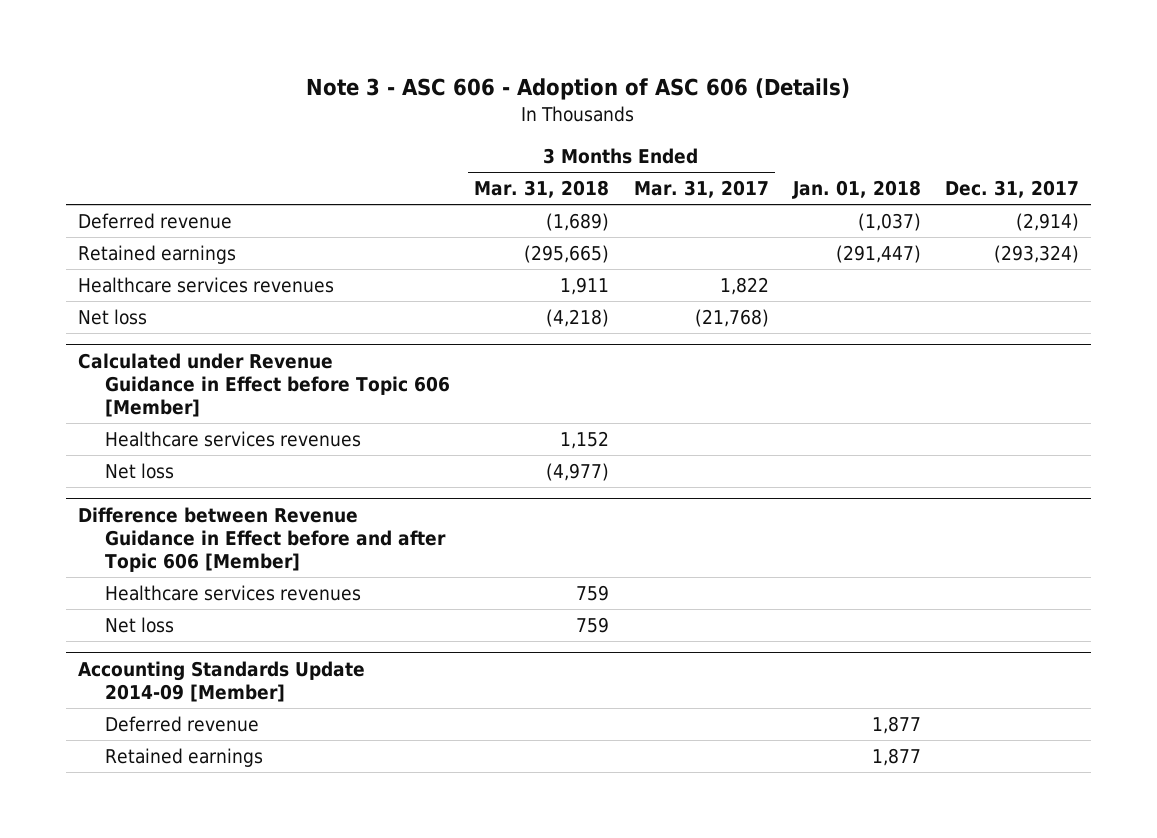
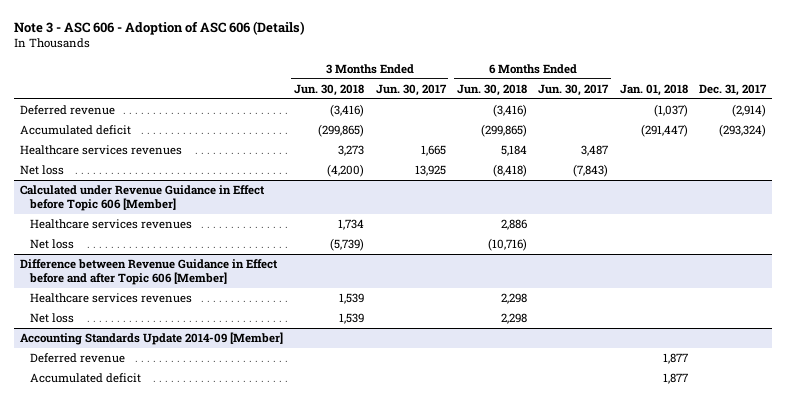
- | 3 Months Ended Mar. 31, 2018 | 3 Months Ended Mar. 31, 2017 | Jan. 01, 2018 | Dec. 31, 2017
+ | 3 Months Ended Jun. 30, 2018 | 3 Months Ended Jun. 30, 2017 | 6 Months Ended Jun. 30, 2018 | 6 Months Ended Jun. 30, 2017 | Jan. 01, 2018 | Dec. 31, 2017
- Retained earnings | (295,665) | | (291,447) | (293,324)
+ Accumulated deficit | (299,865) | | (299,865) | | (291,447) | (293,324)
@ Accounting Standards Update 2014-09 [Member]
- Retained earnings | | | 1,877 |
+ Accumulated deficit | | | | | 1,877 |

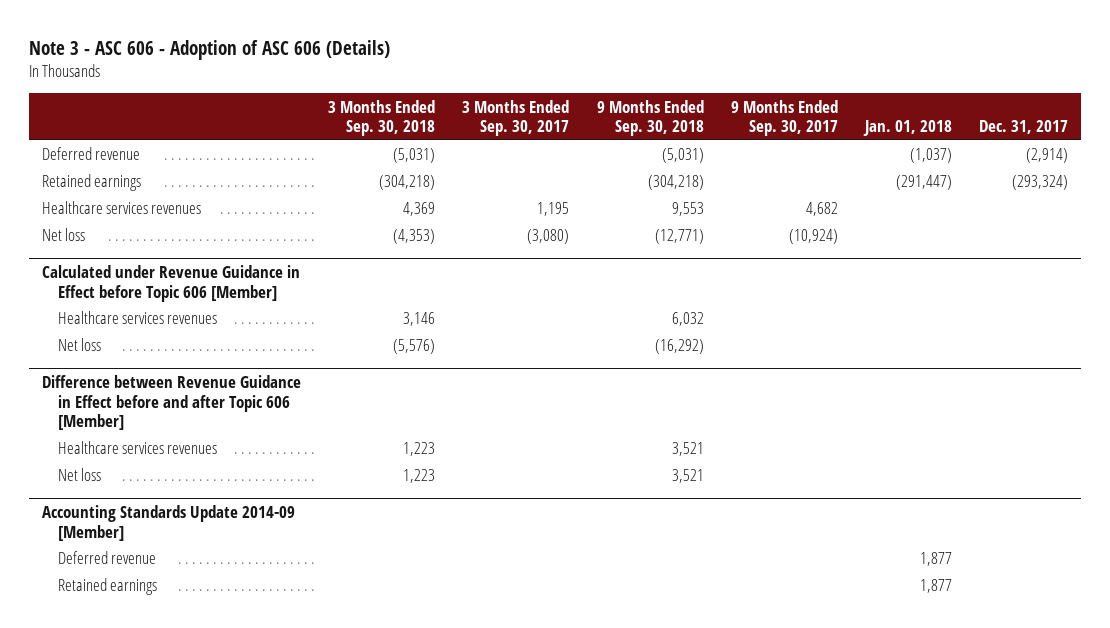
- | 3 Months Ended Jun. 30, 2018 | 3 Months Ended Jun. 30, 2017 | 6 Months Ended Jun. 30, 2018 | 6 Months Ended Jun. 30, 2017 | Jan. 01, 2018 | Dec. 31, 2017
+ | 3 Months Ended Sep. 30, 2018 | 3 Months Ended Sep. 30, 2017 | 9 Months Ended Sep. 30, 2018 | 9 Months Ended Sep. 30, 2017 | Jan. 01, 2018 | Dec. 31, 2017
- Accumulated deficit | (299,865) | | (299,865) | | (291,447) | (293,324)
+ Retained earnings | (304,218) | | (304,218) | | (291,447) | (293,324)
@ Accounting Standards Update 2014-09 [Member]
- Accumulated deficit | | | | | 1,877 |
+ Retained earnings | | | | | 1,877 |

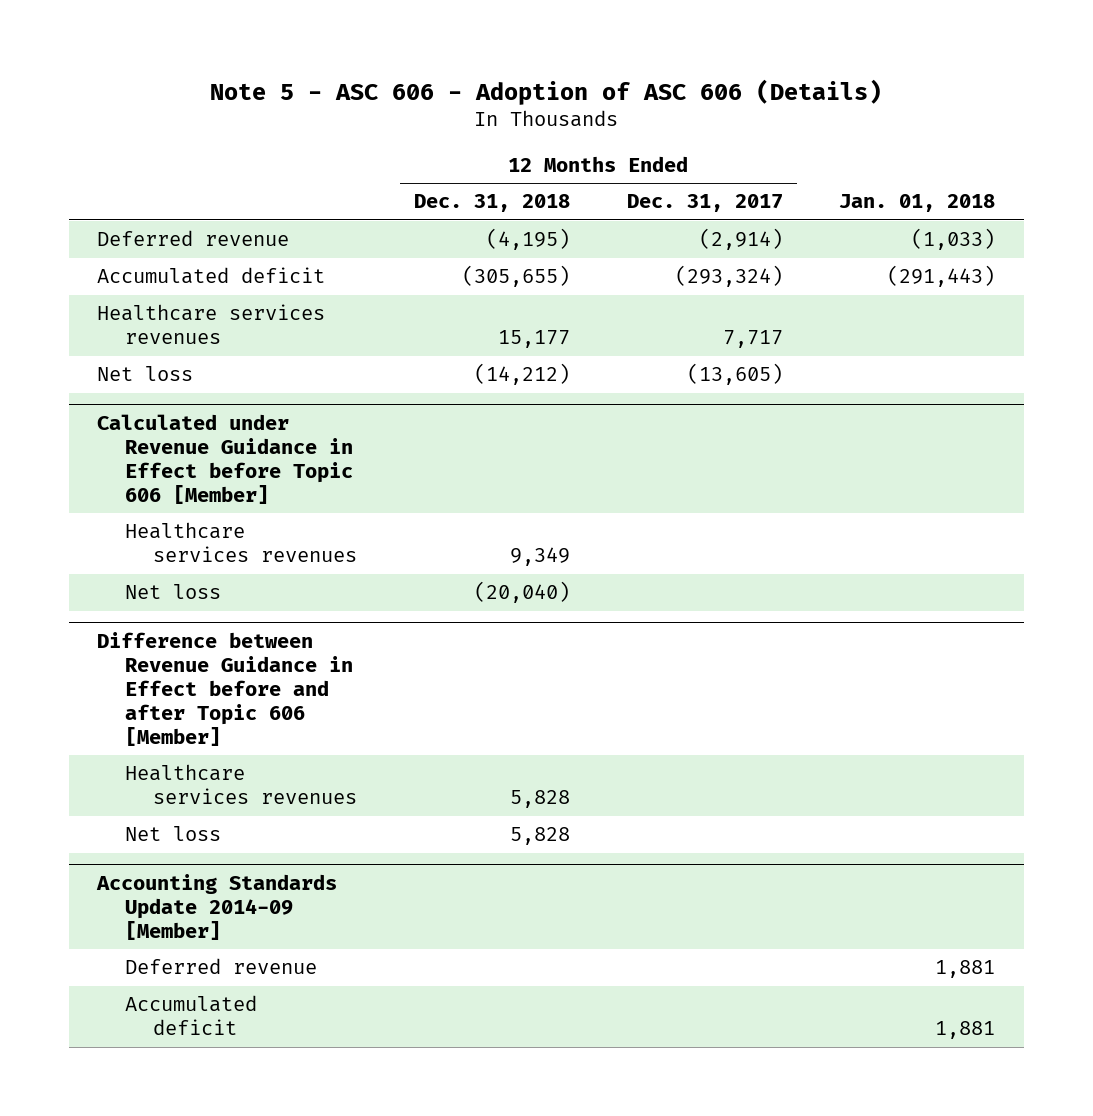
- Note 3 - ASC 606 - Adoption of ASC 606 (Details)
+ Note 5 - ASC 606 - Adoption of ASC 606 (Details)
- | 3 Months Ended Sep. 30, 2018 | 3 Months Ended Sep. 30, 2017 | 9 Months Ended Sep. 30, 2018 | 9 Months Ended Sep. 30, 2017 | Jan. 01, 2018 | Dec. 31, 2017
+ | 12 Months Ended Dec. 31, 2018 | 12 Months Ended Dec. 31, 2017 | Jan. 01, 2018
- Deferred revenue | (5,031) | | (5,031) | | (1,037) | (2,914)
- Retained earnings | (304,218) | | (304,218) | | (291,447) | (293,324)
+ Deferred revenue | (4,195) | (2,914) | (1,033)
+ Accumulated deficit | (305,655) | (293,324) | (291,443)
@ Accounting Standards Update 2014-09 [Member]
- Deferred revenue | | | | | 1,877 |
- Retained earnings | | | | | 1,877 |
+ Deferred revenue | | | 1,881
+ Accumulated deficit | | | 1,881

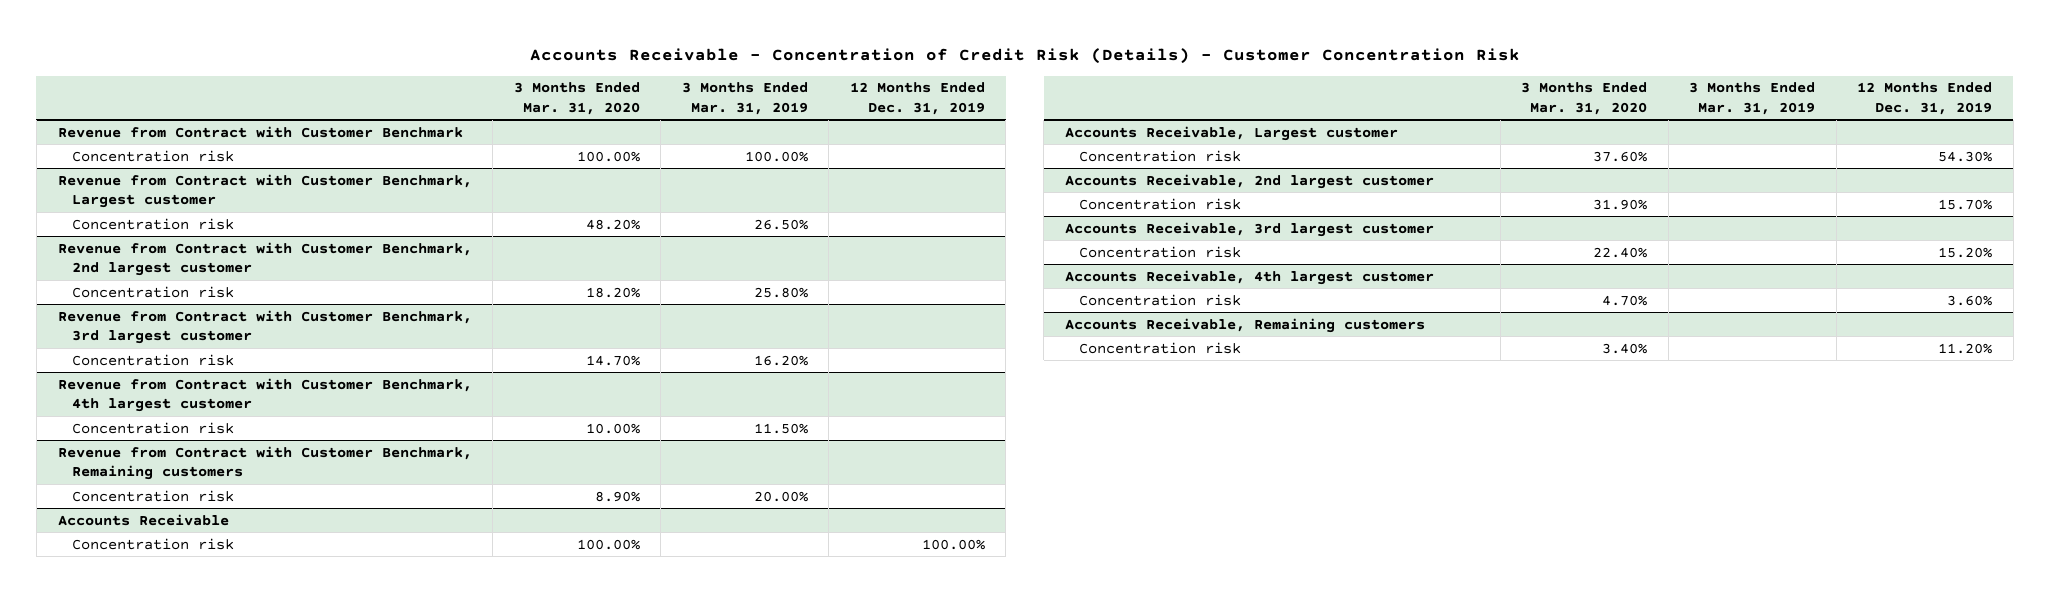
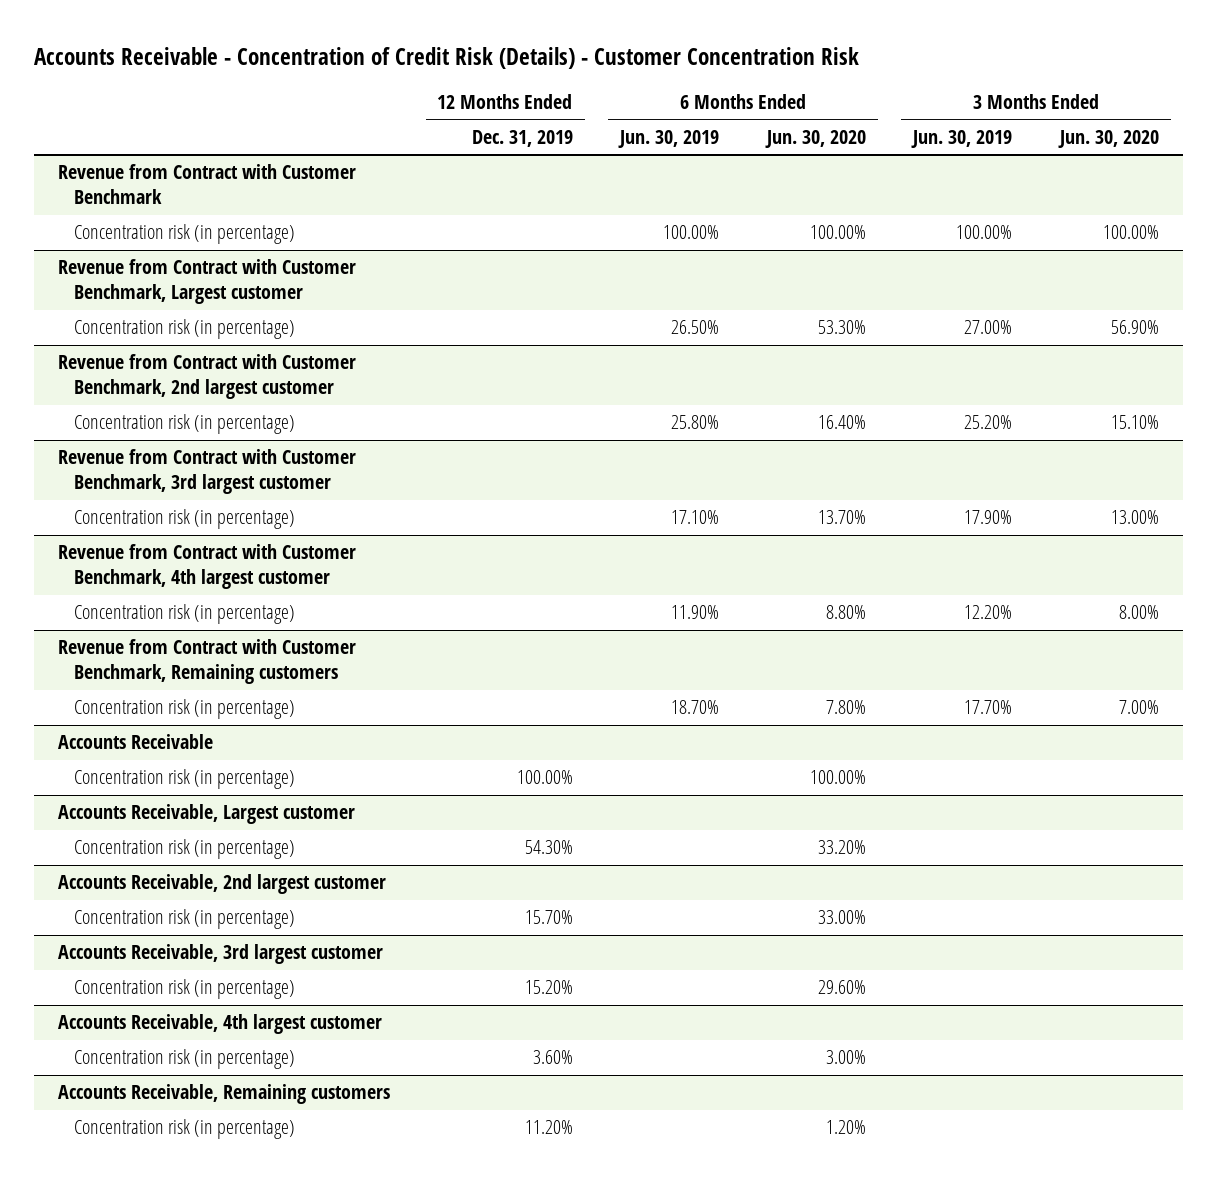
- | 3 Months Ended Mar. 31, 2020 | 3 Months Ended Mar. 31, 2019 | 12 Months Ended Dec. 31, 2019
+ | 12 Months Ended Dec. 31, 2019 | 6 Months Ended Jun. 30, 2019 | 6 Months Ended Jun. 30, 2020 | 3 Months Ended Jun. 30, 2019 | 3 Months Ended Jun. 30, 2020
@ Revenue from Contract with Customer Benchmark
- Concentration risk | 100.00% | 100.00% |
+ Concentration risk (in percentage) | | 100.00% | 100.00% | 100.00% | 100.00%
@ Revenue from Contract with Customer Benchmark, Largest customer
- Concentration risk | 48.20% | 26.50% |
+ Concentration risk (in percentage) | | 26.50% | 53.30% | 27.00% | 56.90%
@ Revenue from Contract with Customer Benchmark, 2nd largest customer
- Concentration risk | 18.20% | 25.80% |
+ Concentration risk (in percentage) | | 25.80% | 16.40% | 25.20% | 15.10%
@ Revenue from Contract with Customer Benchmark, 3rd largest customer
- Concentration risk | 14.70% | 16.20% |
+ Concentration risk (in percentage) | | 17.10% | 13.70% | 17.90% | 13.00%
@ Revenue from Contract with Customer Benchmark, 4th largest customer
- Concentration risk | 10.00% | 11.50% |
+ Concentration risk (in percentage) | | 11.90% | 8.80% | 12.20% | 8.00%
@ Revenue from Contract with Customer Benchmark, Remaining customers
- Concentration risk | 8.90% | 20.00% |
+ Concentration risk (in percentage) | | 18.70% | 7.80% | 17.70% | 7.00%
@ Accounts Receivable
- Concentration risk | 100.00% | | 100.00%
+ Concentration risk (in percentage) | 100.00% | | 100.00% | |
@ Accounts Receivable, Largest customer
- Concentration risk | 37.60% | | 54.30%
+ Concentration risk (in percentage) | 54.30% | | 33.20% | |
@ Accounts Receivable, 2nd largest customer
- Concentration risk | 31.90% | | 15.70%
+ Concentration risk (in percentage) | 15.70% | | 33.00% | |
@ Accounts Receivable, 3rd largest customer
- Concentration risk | 22.40% | | 15.20%
+ Concentration risk (in percentage) | 15.20% | | 29.60% | |
@ Accounts Receivable, 4th largest customer
- Concentration risk | 4.70% | | 3.60%
+ Concentration risk (in percentage) | 3.60% | | 3.00% | |
@ Accounts Receivable, Remaining customers
- Concentration risk | 3.40% | | 11.20%
+ Concentration risk (in percentage) | 11.20% | | 1.20% | |

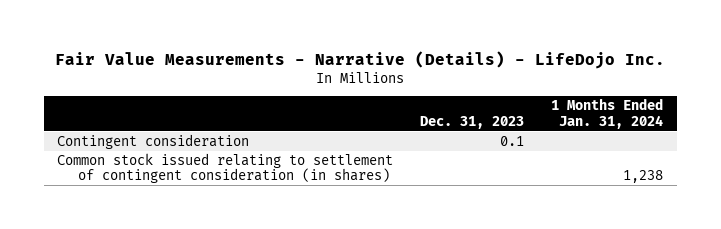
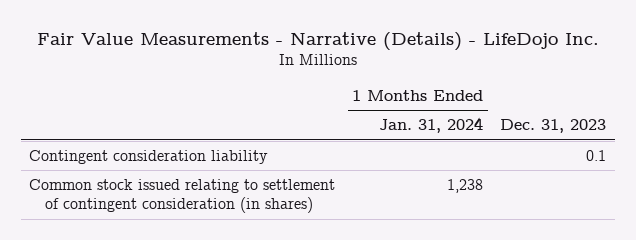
- | Dec. 31, 2023 | 1 Months Ended Jan. 31, 2024
+ | 1 Months Ended Jan. 31, 2024 | Dec. 31, 2023
- Contingent consideration | 0.1 |
+ Contingent consideration liability | | 0.1

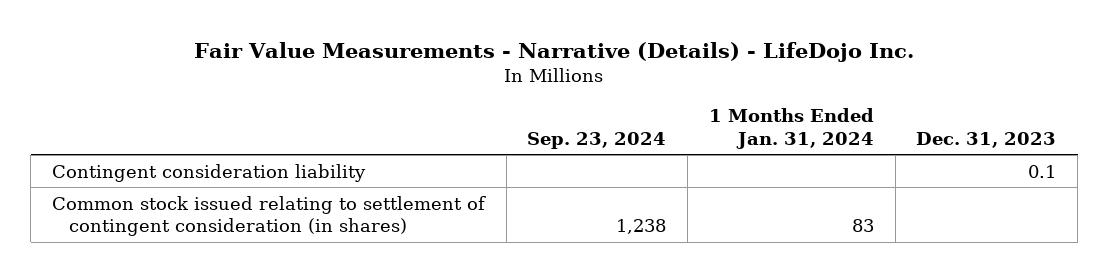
- | 1 Months Ended Jan. 31, 2024 | Dec. 31, 2023
+ | Sep. 23, 2024 | 1 Months Ended Jan. 31, 2024 | Dec. 31, 2023
- Common stock issued relating to settlement of contingent consideration (in shares) | 1,238 |
+ Common stock issued relating to settlement of contingent consideration (in shares) | 1,238 | 83 |

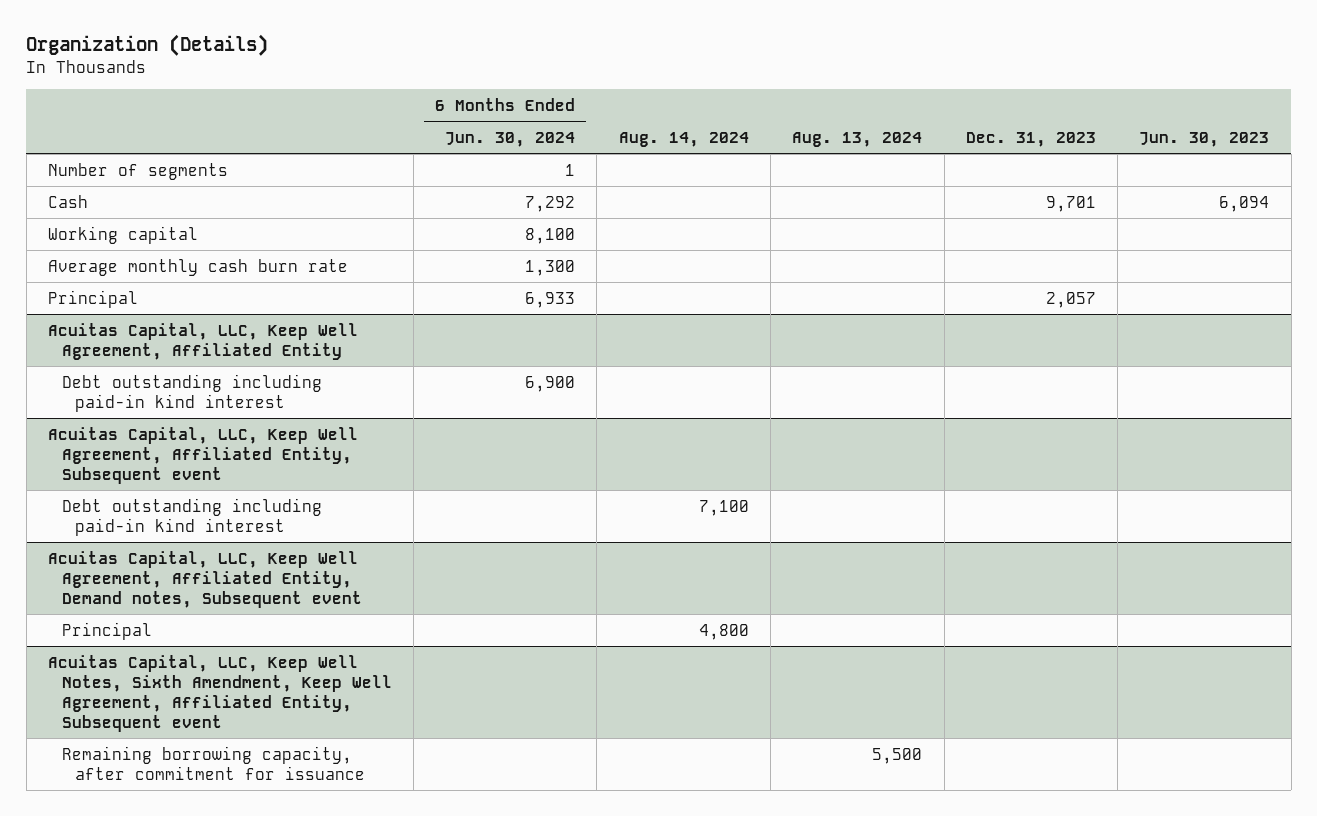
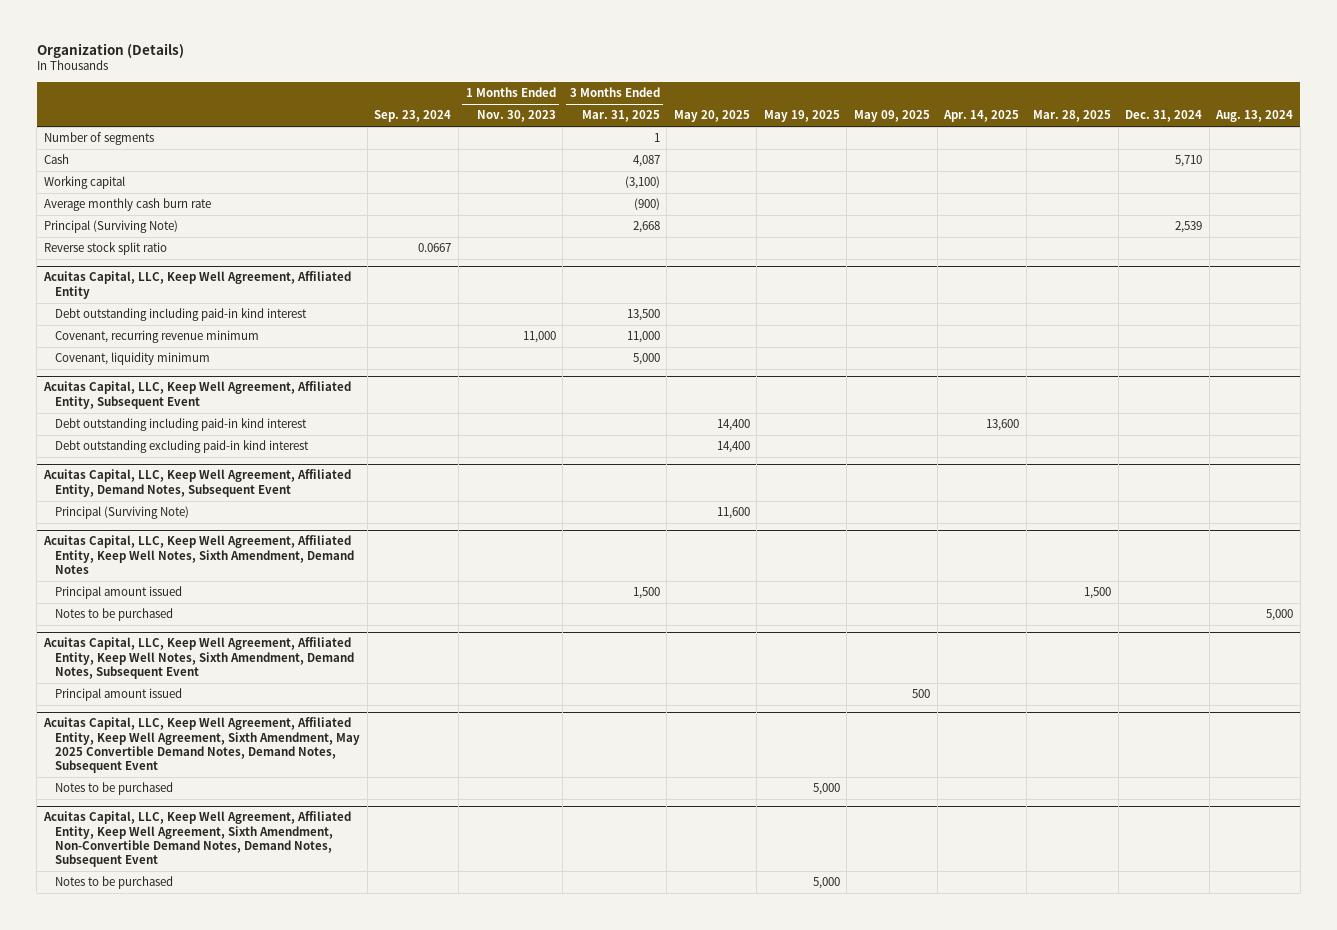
- | 6 Months Ended Jun. 30, 2024 | Aug. 14, 2024 | Aug. 13, 2024 | Dec. 31, 2023 | Jun. 30, 2023
+ | Sep. 23, 2024 | 1 Months Ended Nov. 30, 2023 | 3 Months Ended Mar. 31, 2025 | May 20, 2025 | May 19, 2025 | May 09, 2025 | Apr. 14, 2025 | Mar. 28, 2025 | Dec. 31, 2024 | Aug. 13, 2024
- Principal | 6,933 | | | 2,057 |
+ Principal (Surviving Note) | | | 2,668 | | | | | | 2,539 |
+ Reverse stock split ratio | 0.0667 | | | | | | | | |
- Acuitas Capital, LLC, Keep Well Agreement, Affiliated Entity, Subsequent event
@ Acuitas Capital, LLC, Keep Well Agreement, Affiliated Entity
+ Covenant, recurring revenue minimum | | 11,000 | 11,000 | | | | | | |
+ Covenant, liquidity minimum | | | 5,000 | | | | | | |
+ Acuitas Capital, LLC, Keep Well Agreement, Affiliated Entity, Subsequent Event
- Acuitas Capital, LLC, Keep Well Agreement, Affiliated Entity, Demand notes, Subsequent event
- Principal | | 4,800 | | |
- Acuitas Capital, LLC, Keep Well Notes, Sixth Amendment, Keep Well Agreement, Affiliated Entity, Subsequent event
- Remaining borrowing capacity, after commitment for issuance | | | 5,500 | |
+ Debt outstanding excluding paid-in kind interest | | | | 14,400 | | | | | |
+ Acuitas Capital, LLC, Keep Well Agreement, Affiliated Entity, Demand Notes, Subsequent Event
+ Principal (Surviving Note) | | | | 11,600 | | | | | |
+ Acuitas Capital, LLC, Keep Well Agreement, Affiliated Entity, Keep Well Notes, Sixth Amendment, Demand Notes
+ Principal amount issued | | | 1,500 | | | | | 1,500 | |
+ Notes to be purchased | | | | | | | | | | 5,000
+ Acuitas Capital, LLC, Keep Well Agreement, Affiliated Entity, Keep Well Notes, Sixth Amendment, Demand Notes, Subsequent Event
+ Principal amount issued | | | | | | 500 | | | |
+ Acuitas Capital, LLC, Keep Well Agreement, Affiliated Entity, Keep Well Agreement, Sixth Amendment, May 2025 Convertible Demand Notes, Demand Notes, Subsequent Event
+ Notes to be purchased | | | | | 5,000 | | | | |
+ Acuitas Capital, LLC, Keep Well Agreement, Affiliated Entity, Keep Well Agreement, Sixth Amendment, Non-Convertible Demand Notes, Demand Notes, Subsequent Event
+ Notes to be purchased | | | | | 5,000 | | | | |

